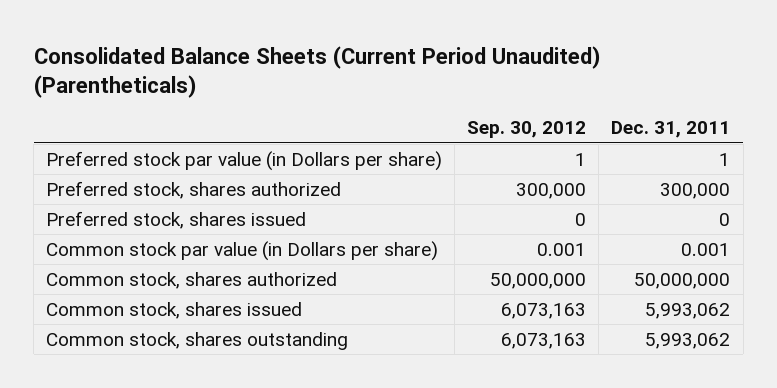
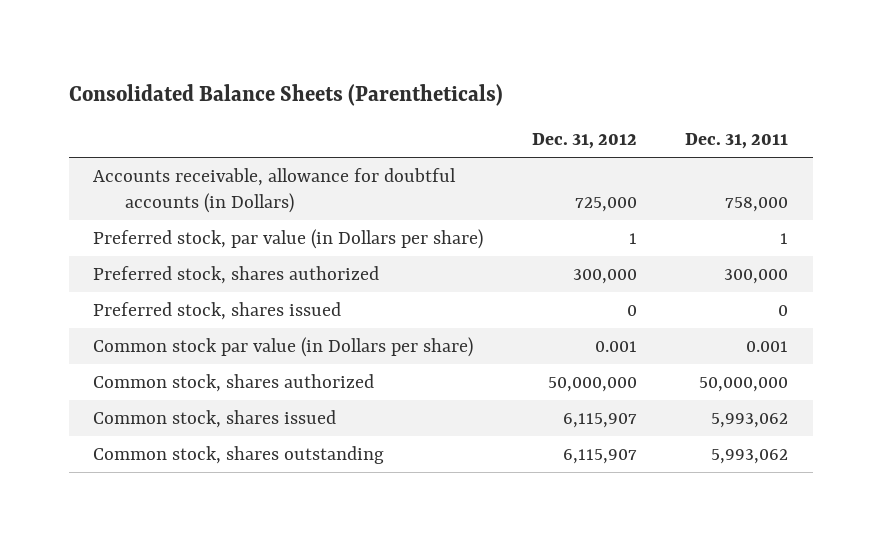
- Consolidated Balance Sheets (Current Period Unaudited) (Parentheticals)
+ Consolidated Balance Sheets (Parentheticals)
- | Sep. 30, 2012 | Dec. 31, 2011
+ | Dec. 31, 2012 | Dec. 31, 2011
- Preferred stock par value (in Dollars per share) | 1 | 1
+ Accounts receivable, allowance for doubtful accounts (in Dollars) | 725,000 | 758,000
+ Preferred stock, par value (in Dollars per share) | 1 | 1

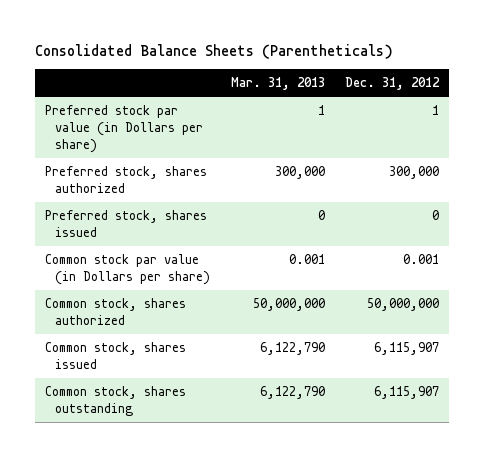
- | Dec. 31, 2012 | Dec. 31, 2011
+ | Mar. 31, 2013 | Dec. 31, 2012
- Accounts receivable, allowance for doubtful accounts (in Dollars) | 725,000 | 758,000
- Preferred stock, par value (in Dollars per share) | 1 | 1
+ Preferred stock par value (in Dollars per share) | 1 | 1

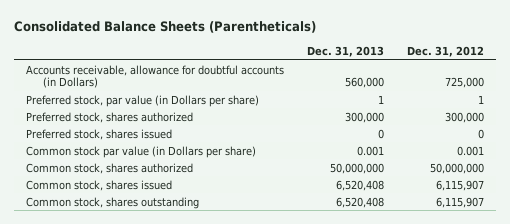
- | Mar. 31, 2013 | Dec. 31, 2012
+ | Dec. 31, 2013 | Dec. 31, 2012
- Preferred stock par value (in Dollars per share) | 1 | 1
+ Accounts receivable, allowance for doubtful accounts (in Dollars) | 560,000 | 725,000
+ Preferred stock, par value (in Dollars per share) | 1 | 1

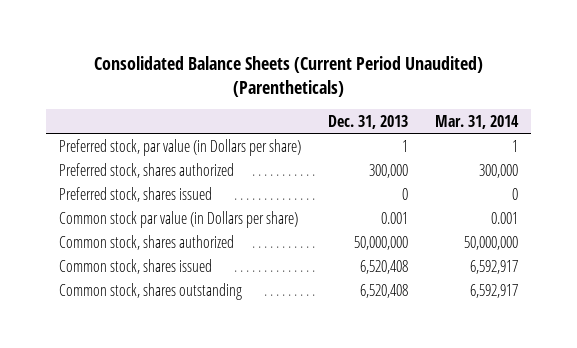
- Consolidated Balance Sheets (Parentheticals)
+ Consolidated Balance Sheets (Current Period Unaudited) (Parentheticals)
- | Dec. 31, 2013 | Dec. 31, 2012
+ | Dec. 31, 2013 | Mar. 31, 2014
- Accounts receivable, allowance for doubtful accounts (in Dollars) | 560,000 | 725,000

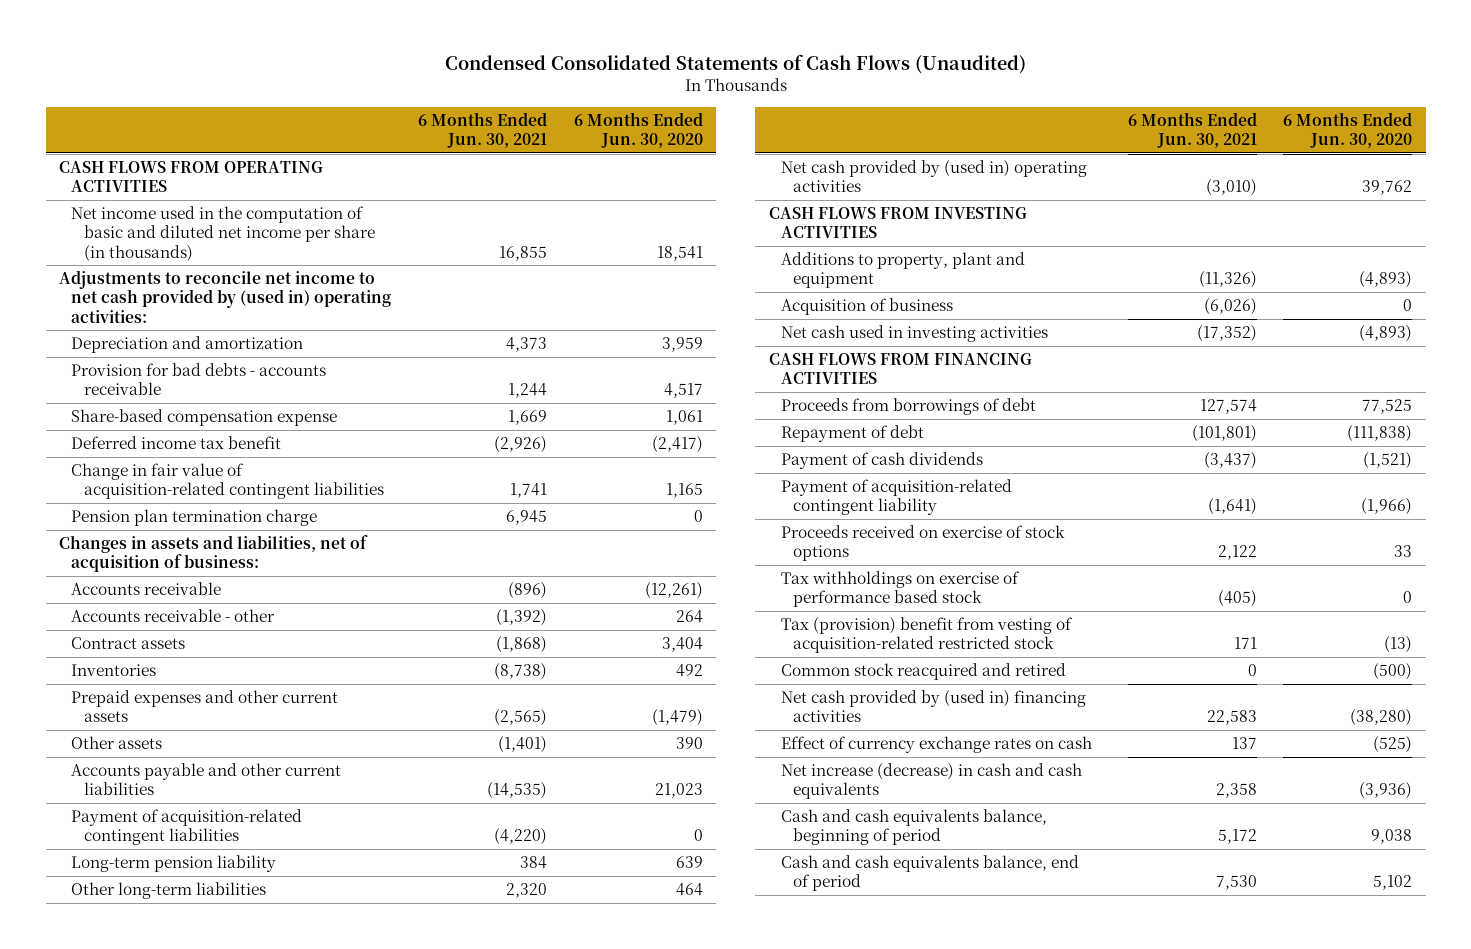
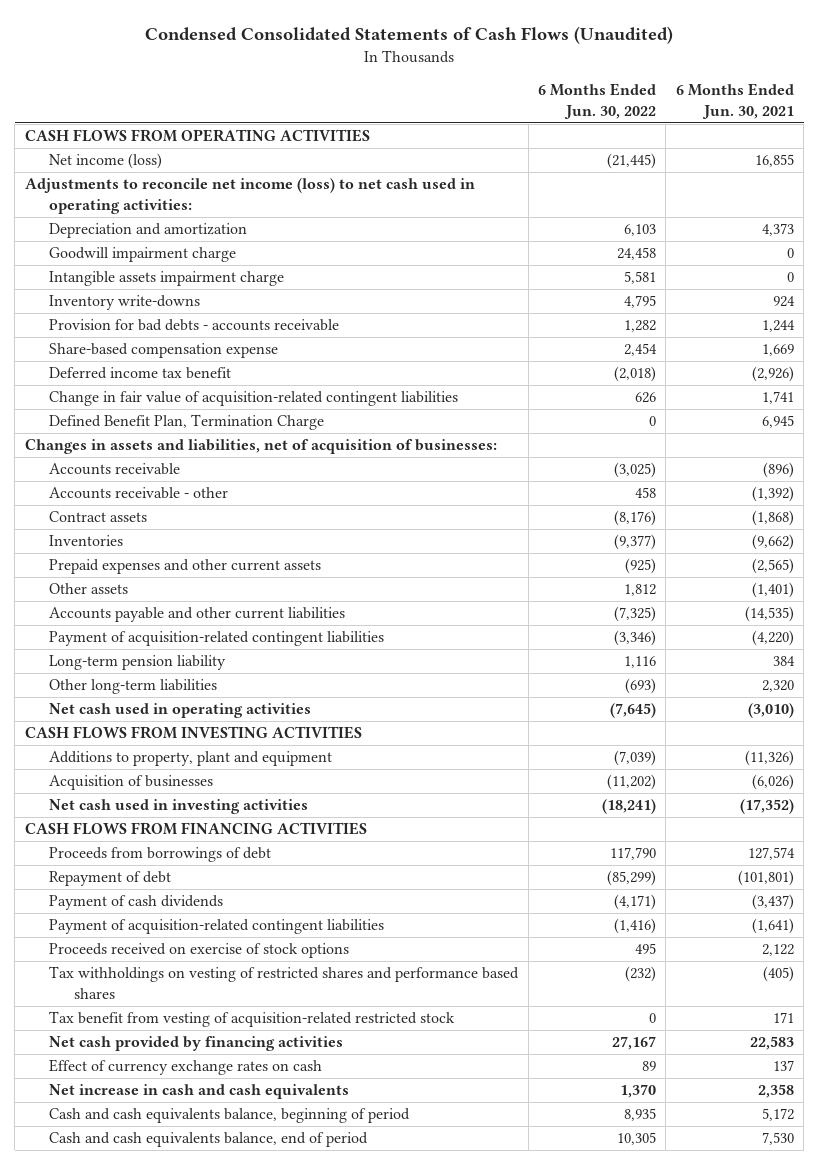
- | 6 Months Ended Jun. 30, 2021 | 6 Months Ended Jun. 30, 2020
+ | 6 Months Ended Jun. 30, 2022 | 6 Months Ended Jun. 30, 2021
- Net income used in the computation of basic and diluted net income per share (in thousands) | 16,855 | 18,541
- Adjustments to reconcile net income to net cash provided by (used in) operating activities:
+ Net income (loss) | (21,445) | 16,855
+ Adjustments to reconcile net income (loss) to net cash used in operating activities:
+ Goodwill impairment charge | 24,458 | 0
+ Intangible assets impairment charge | 5,581 | 0
+ Inventory write-downs | 4,795 | 924
- Pension plan termination charge | 6,945 | 0
- Changes in assets and liabilities, net of acquisition of business:
+ Defined Benefit Plan, Termination Charge | 0 | 6,945
+ Changes in assets and liabilities, net of acquisition of businesses:
- Inventories | (8,738) | 492
+ Inventories | (9,377) | (9,662)
- Net cash provided by (used in) operating activities | (3,010) | 39,762
+ Net cash used in operating activities | (7,645) | (3,010)
- Acquisition of business | (6,026) | 0
+ Acquisition of businesses | (11,202) | (6,026)
- Payment of acquisition-related contingent liability | (1,641) | (1,966)
+ Payment of acquisition-related contingent liabilities | (1,416) | (1,641)
- Tax withholdings on exercise of performance based stock | (405) | 0
- Tax (provision) benefit from vesting of acquisition-related restricted stock | 171 | (13)
- Common stock reacquired and retired | 0 | (500)
- Net cash provided by (used in) financing activities | 22,583 | (38,280)
+ Tax withholdings on vesting of restricted shares and performance based shares | (232) | (405)
+ Tax benefit from vesting of acquisition-related restricted stock | 0 | 171
+ Net cash provided by financing activities | 27,167 | 22,583
- Net increase (decrease) in cash and cash equivalents | 2,358 | (3,936)
+ Net increase in cash and cash equivalents | 1,370 | 2,358

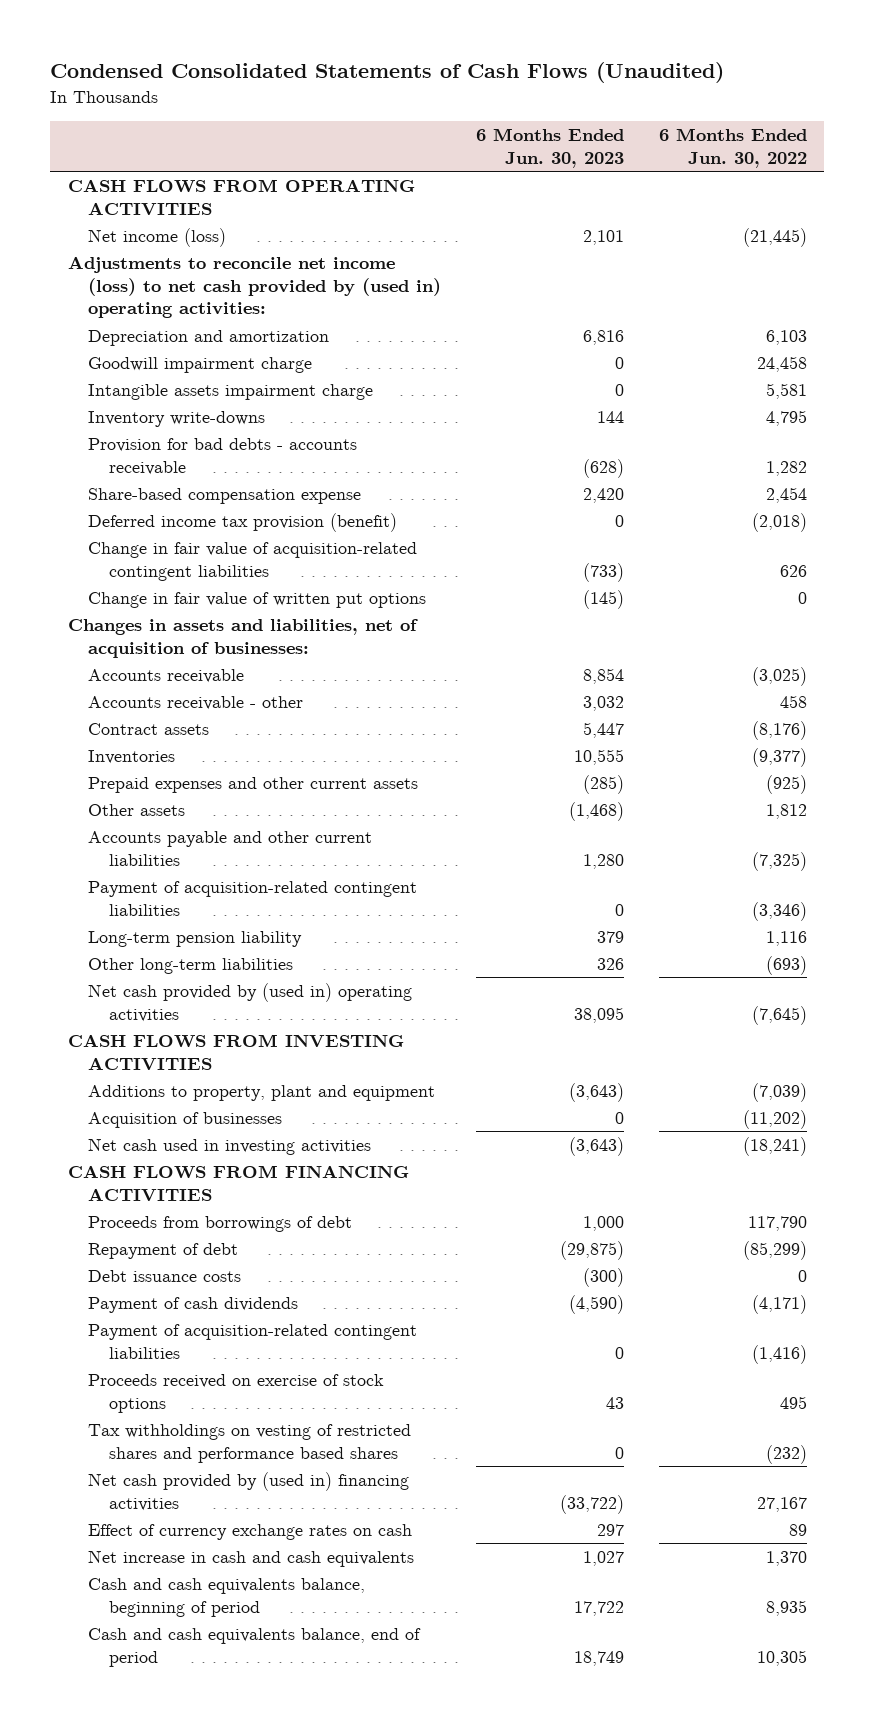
- | 6 Months Ended Jun. 30, 2022 | 6 Months Ended Jun. 30, 2021
+ | 6 Months Ended Jun. 30, 2023 | 6 Months Ended Jun. 30, 2022
- Adjustments to reconcile net income (loss) to net cash used in operating activities:
+ Adjustments to reconcile net income (loss) to net cash provided by (used in) operating activities:
- Deferred income tax benefit | (2,018) | (2,926)
+ Deferred income tax provision (benefit) | 0 | (2,018)
- Defined Benefit Plan, Termination Charge | 0 | 6,945
+ Change in fair value of written put options | (145) | 0
- Net cash used in operating activities | (7,645) | (3,010)
+ Net cash provided by (used in) operating activities | 38,095 | (7,645)
+ Debt issuance costs | (300) | 0
- Tax benefit from vesting of acquisition-related restricted stock | 0 | 171
- Net cash provided by financing activities | 27,167 | 22,583
+ Net cash provided by (used in) financing activities | (33,722) | 27,167

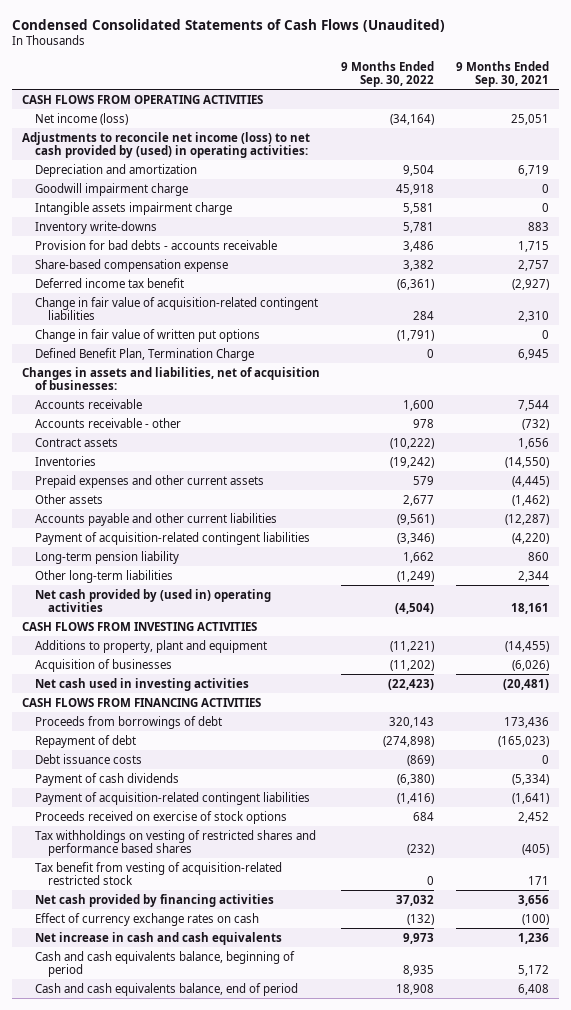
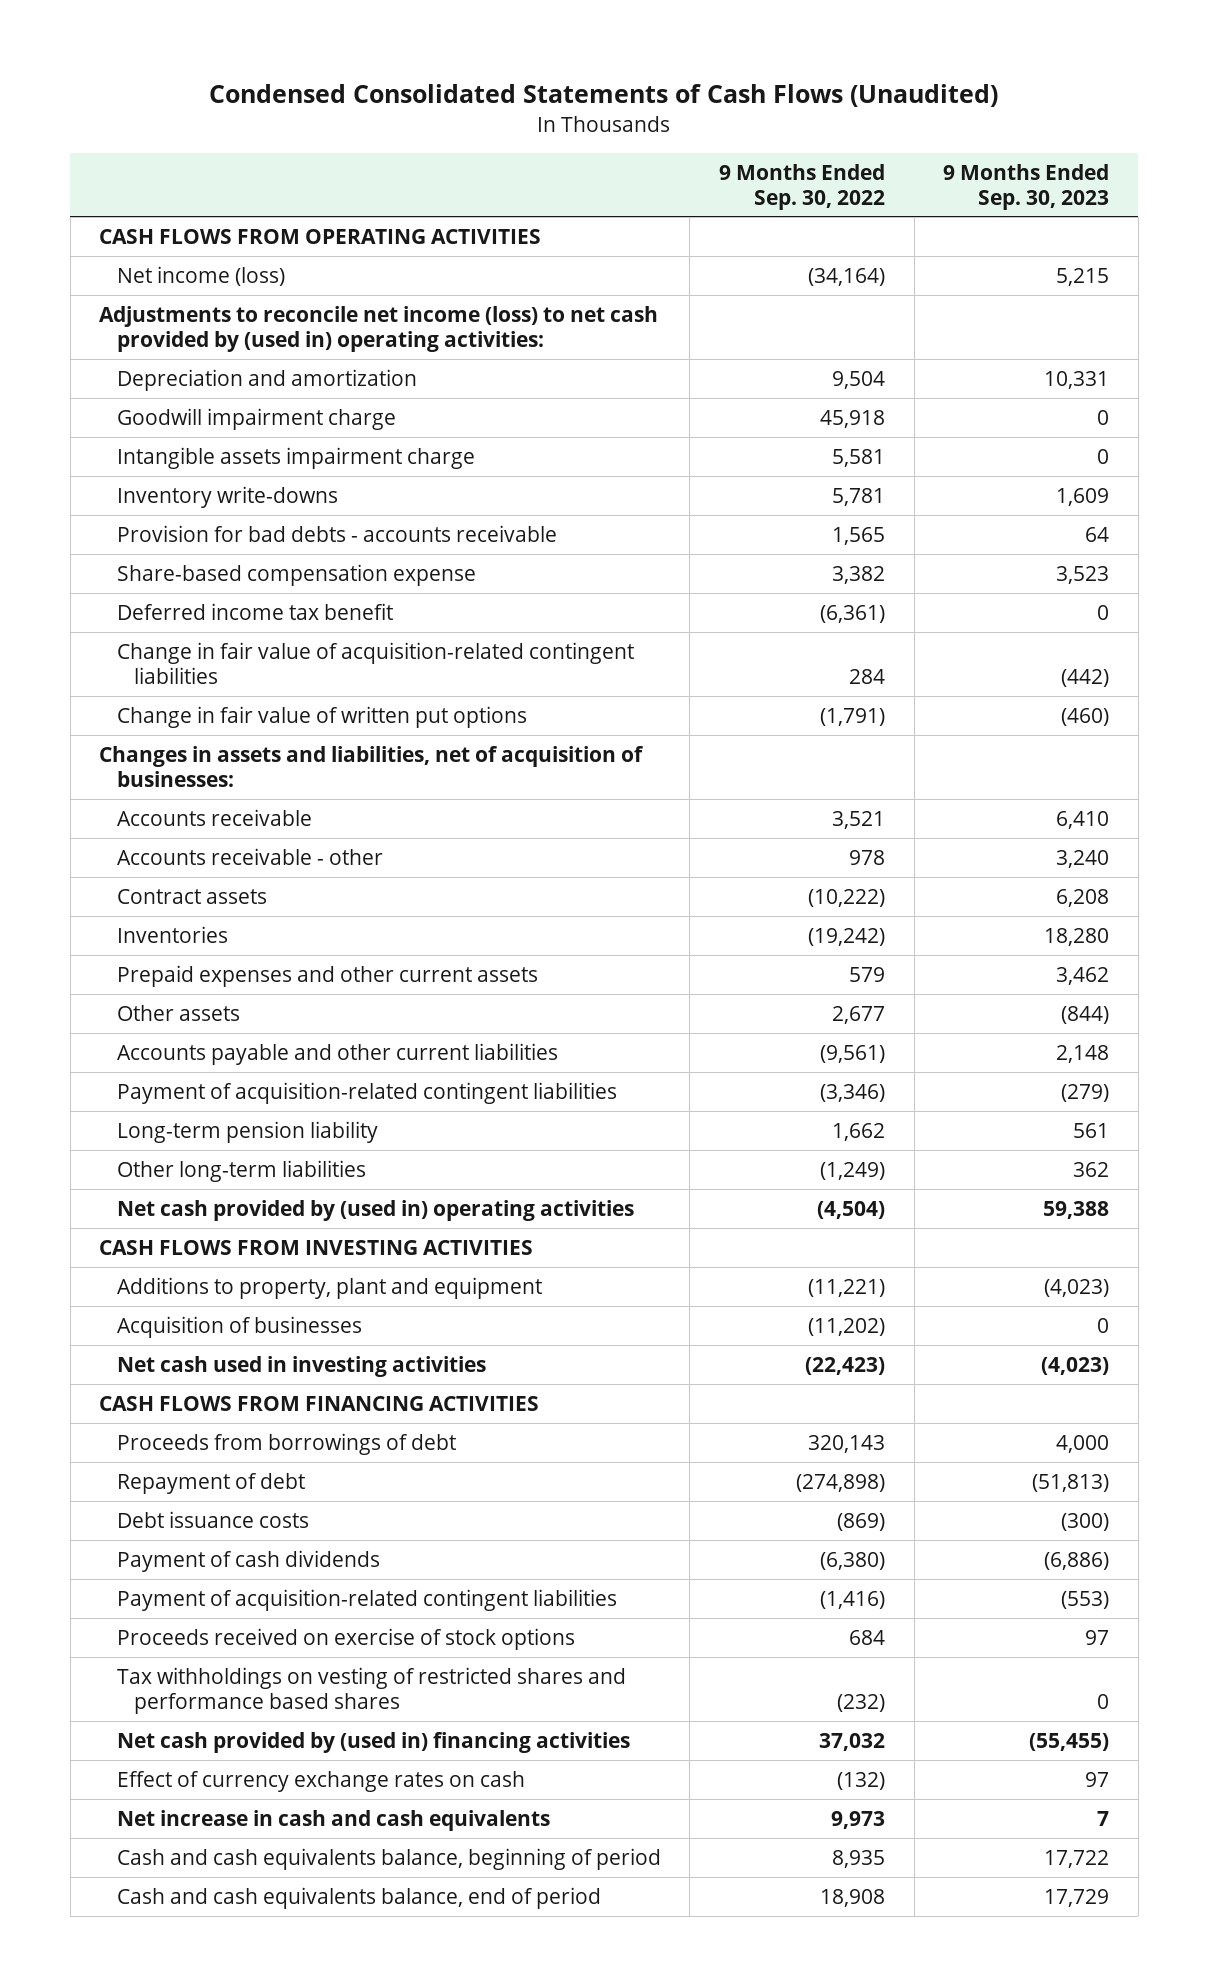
- | 9 Months Ended Sep. 30, 2022 | 9 Months Ended Sep. 30, 2021
+ | 9 Months Ended Sep. 30, 2022 | 9 Months Ended Sep. 30, 2023
- Adjustments to reconcile net income (loss) to net cash provided by (used) in operating activities:
+ Adjustments to reconcile net income (loss) to net cash provided by (used in) operating activities:
- Provision for bad debts - accounts receivable | 3,486 | 1,715
+ Provision for bad debts - accounts receivable | 1,565 | 64
- Defined Benefit Plan, Termination Charge | 0 | 6,945
- Accounts receivable | 1,600 | 7,544
+ Accounts receivable | 3,521 | 6,410
- Tax benefit from vesting of acquisition-related restricted stock | 0 | 171
- Net cash provided by financing activities | 37,032 | 3,656
+ Net cash provided by (used in) financing activities | 37,032 | (55,455)

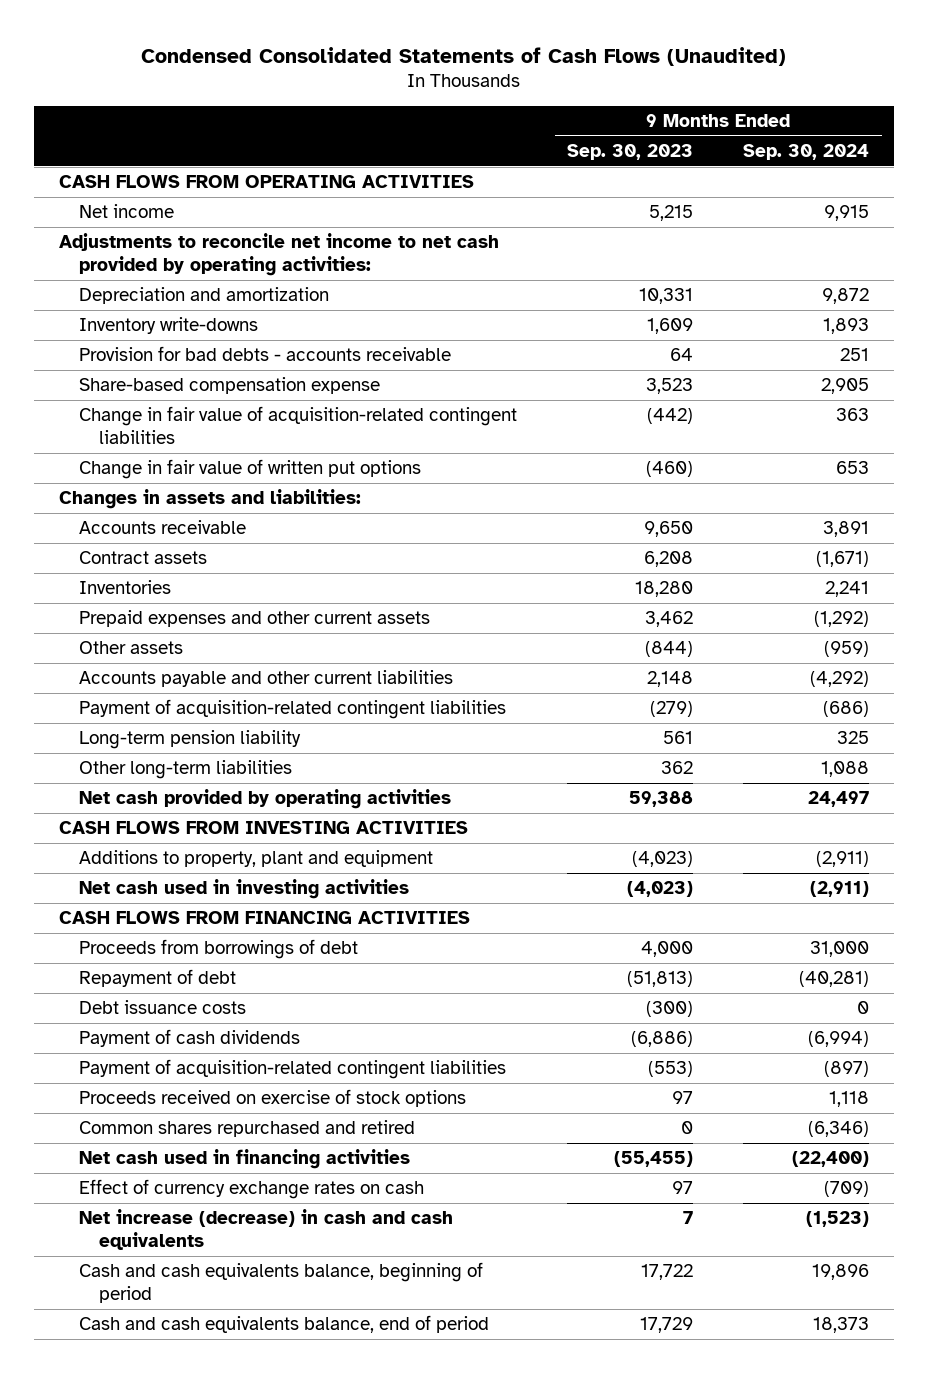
- | 9 Months Ended Sep. 30, 2022 | 9 Months Ended Sep. 30, 2023
+ | 9 Months Ended Sep. 30, 2023 | 9 Months Ended Sep. 30, 2024
- Net income (loss) | (34,164) | 5,215
- Adjustments to reconcile net income (loss) to net cash provided by (used in) operating activities:
+ Net income | 5,215 | 9,915
+ Adjustments to reconcile net income to net cash provided by operating activities:
- Goodwill impairment charge | 45,918 | 0
- Intangible assets impairment charge | 5,581 | 0
- Deferred income tax benefit | (6,361) | 0
- Changes in assets and liabilities, net of acquisition of businesses:
- Accounts receivable | 3,521 | 6,410
- Accounts receivable - other | 978 | 3,240
+ Changes in assets and liabilities:
+ Accounts receivable | 9,650 | 3,891
- Net cash provided by (used in) operating activities | (4,504) | 59,388
+ Net cash provided by operating activities | 59,388 | 24,497
- Acquisition of businesses | (11,202) | 0
- Tax withholdings on vesting of restricted shares and performance based shares | (232) | 0
- Net cash provided by (used in) financing activities | 37,032 | (55,455)
+ Common shares repurchased and retired | 0 | (6,346)
+ Net cash used in financing activities | (55,455) | (22,400)
- Net increase in cash and cash equivalents | 9,973 | 7
+ Net increase (decrease) in cash and cash equivalents | 7 | (1,523)

